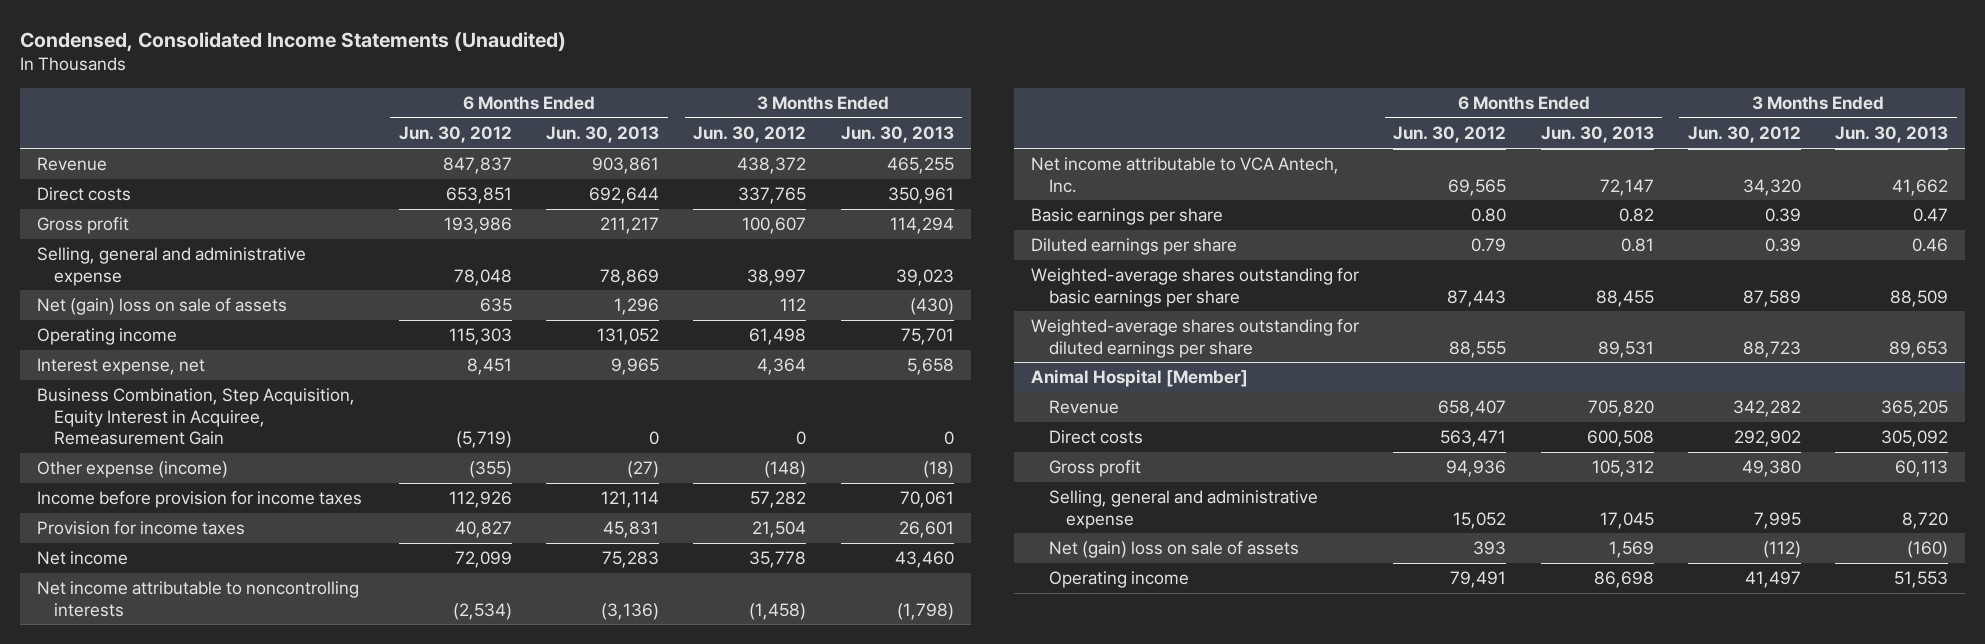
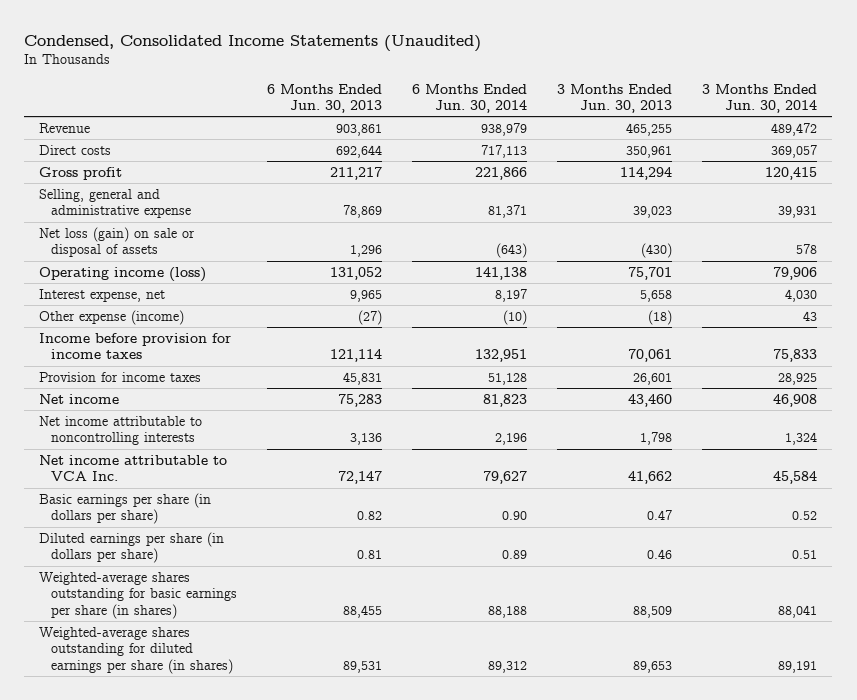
- | 6 Months Ended Jun. 30, 2012 | 6 Months Ended Jun. 30, 2013 | 3 Months Ended Jun. 30, 2012 | 3 Months Ended Jun. 30, 2013
+ | 6 Months Ended Jun. 30, 2013 | 6 Months Ended Jun. 30, 2014 | 3 Months Ended Jun. 30, 2013 | 3 Months Ended Jun. 30, 2014
- Net (gain) loss on sale of assets | 635 | 1,296 | 112 | (430)
- Operating income | 115,303 | 131,052 | 61,498 | 75,701
+ Net loss (gain) on sale or disposal of assets | 1,296 | (643) | (430) | 578
+ Operating income (loss) | 131,052 | 141,138 | 75,701 | 79,906
- Business Combination, Step Acquisition, Equity Interest in Acquiree, Remeasurement Gain | (5,719) | 0 | 0 | 0
- Net income attributable to noncontrolling interests | (2,534) | (3,136) | (1,458) | (1,798)
- Net income attributable to VCA Antech, Inc. | 69,565 | 72,147 | 34,320 | 41,662
- Basic earnings per share | 0.80 | 0.82 | 0.39 | 0.47
- Diluted earnings per share | 0.79 | 0.81 | 0.39 | 0.46
- Weighted-average shares outstanding for basic earnings per share | 87,443 | 88,455 | 87,589 | 88,509
- Weighted-average shares outstanding for diluted earnings per share | 88,555 | 89,531 | 88,723 | 89,653
- Animal Hospital [Member]
- Revenue | 658,407 | 705,820 | 342,282 | 365,205
- Direct costs | 563,471 | 600,508 | 292,902 | 305,092
- Gross profit | 94,936 | 105,312 | 49,380 | 60,113
- Selling, general and administrative expense | 15,052 | 17,045 | 7,995 | 8,720
- Net (gain) loss on sale of assets | 393 | 1,569 | (112) | (160)
- Operating income | 79,491 | 86,698 | 41,497 | 51,553
+ Net income attributable to noncontrolling interests | 3,136 | 2,196 | 1,798 | 1,324
+ Net income attributable to VCA Inc. | 72,147 | 79,627 | 41,662 | 45,584
+ Basic earnings per share (in dollars per share) | 0.82 | 0.90 | 0.47 | 0.52
+ Diluted earnings per share (in dollars per share) | 0.81 | 0.89 | 0.46 | 0.51
+ Weighted-average shares outstanding for basic earnings per share (in shares) | 88,455 | 88,188 | 88,509 | 88,041
+ Weighted-average shares outstanding for diluted earnings per share (in shares) | 89,531 | 89,312 | 89,653 | 89,191

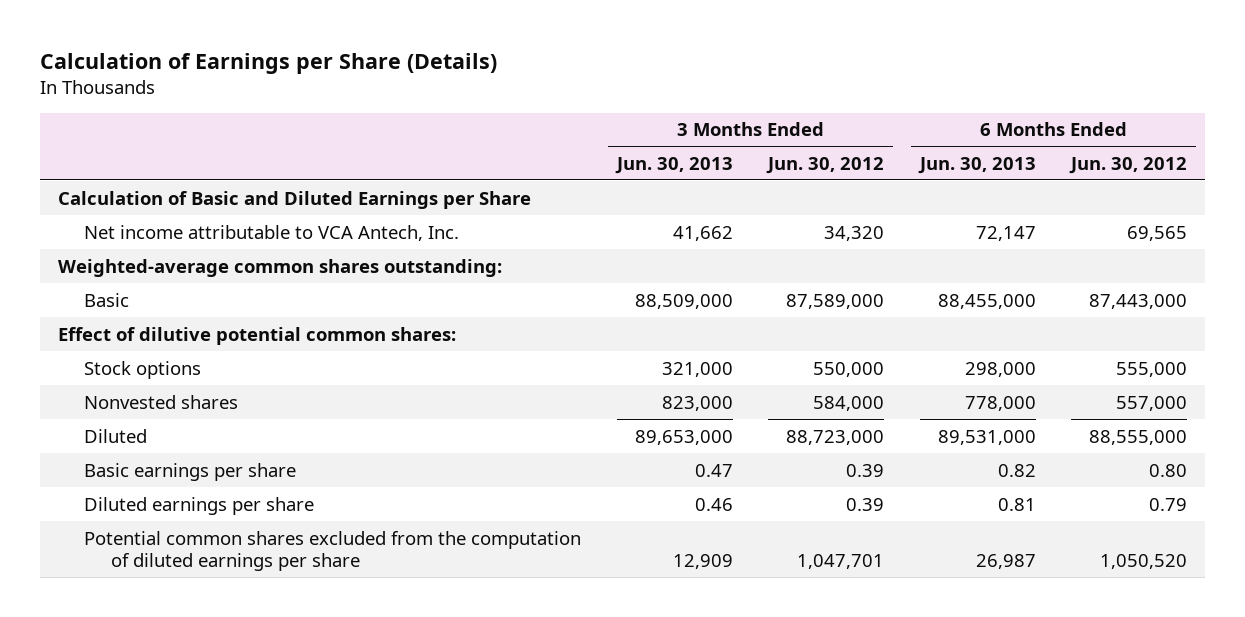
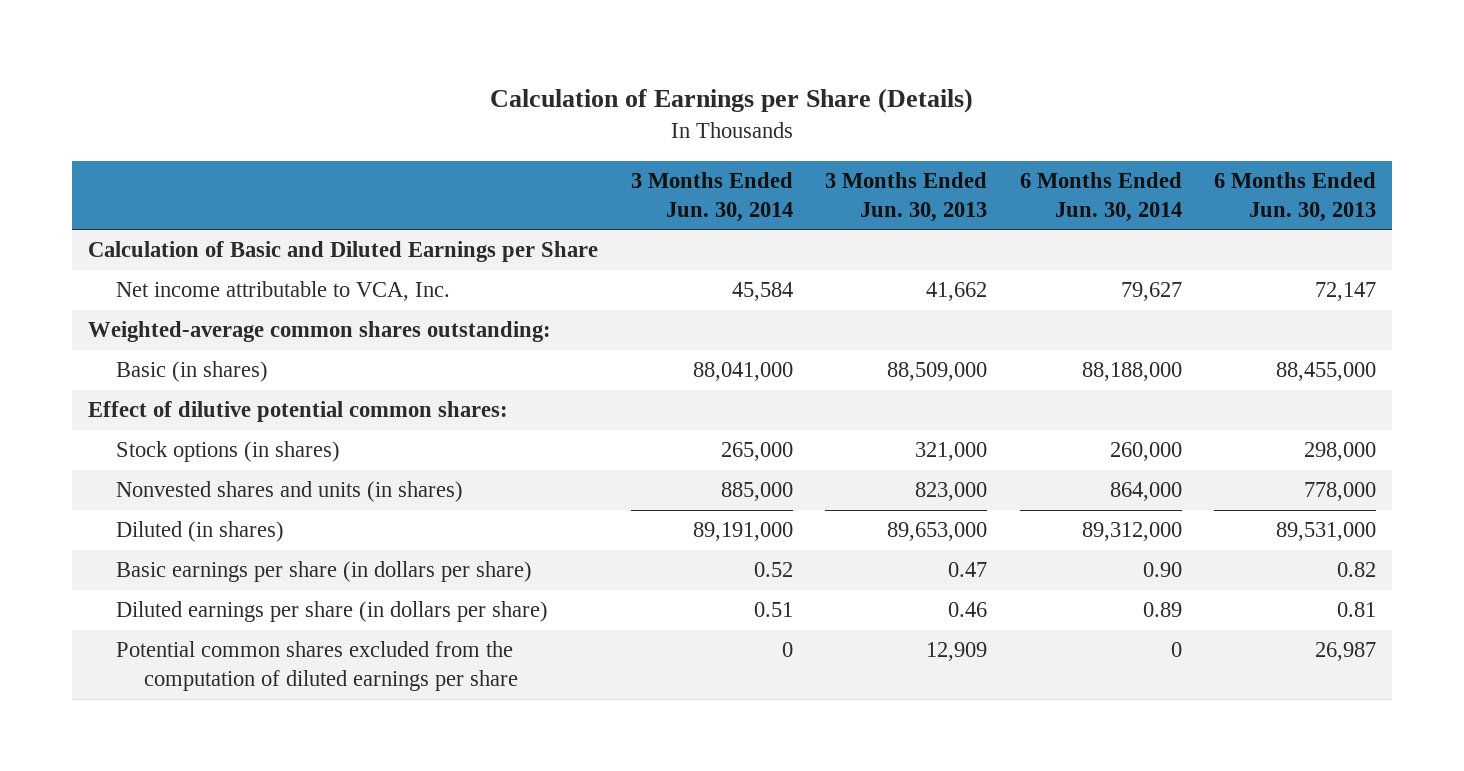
- | 3 Months Ended Jun. 30, 2013 | 3 Months Ended Jun. 30, 2012 | 6 Months Ended Jun. 30, 2013 | 6 Months Ended Jun. 30, 2012
+ | 3 Months Ended Jun. 30, 2014 | 3 Months Ended Jun. 30, 2013 | 6 Months Ended Jun. 30, 2014 | 6 Months Ended Jun. 30, 2013
- Net income attributable to VCA Antech, Inc. | 41,662 | 34,320 | 72,147 | 69,565
+ Net income attributable to VCA, Inc. | 45,584 | 41,662 | 79,627 | 72,147
- Basic | 88,509,000 | 87,589,000 | 88,455,000 | 87,443,000
+ Basic (in shares) | 88,041,000 | 88,509,000 | 88,188,000 | 88,455,000
- Stock options | 321,000 | 550,000 | 298,000 | 555,000
- Nonvested shares | 823,000 | 584,000 | 778,000 | 557,000
- Diluted | 89,653,000 | 88,723,000 | 89,531,000 | 88,555,000
- Basic earnings per share | 0.47 | 0.39 | 0.82 | 0.80
- Diluted earnings per share | 0.46 | 0.39 | 0.81 | 0.79
+ Stock options (in shares) | 265,000 | 321,000 | 260,000 | 298,000
+ Nonvested shares and units (in shares) | 885,000 | 823,000 | 864,000 | 778,000
+ Diluted (in shares) | 89,191,000 | 89,653,000 | 89,312,000 | 89,531,000
+ Basic earnings per share (in dollars per share) | 0.52 | 0.47 | 0.90 | 0.82
+ Diluted earnings per share (in dollars per share) | 0.51 | 0.46 | 0.89 | 0.81

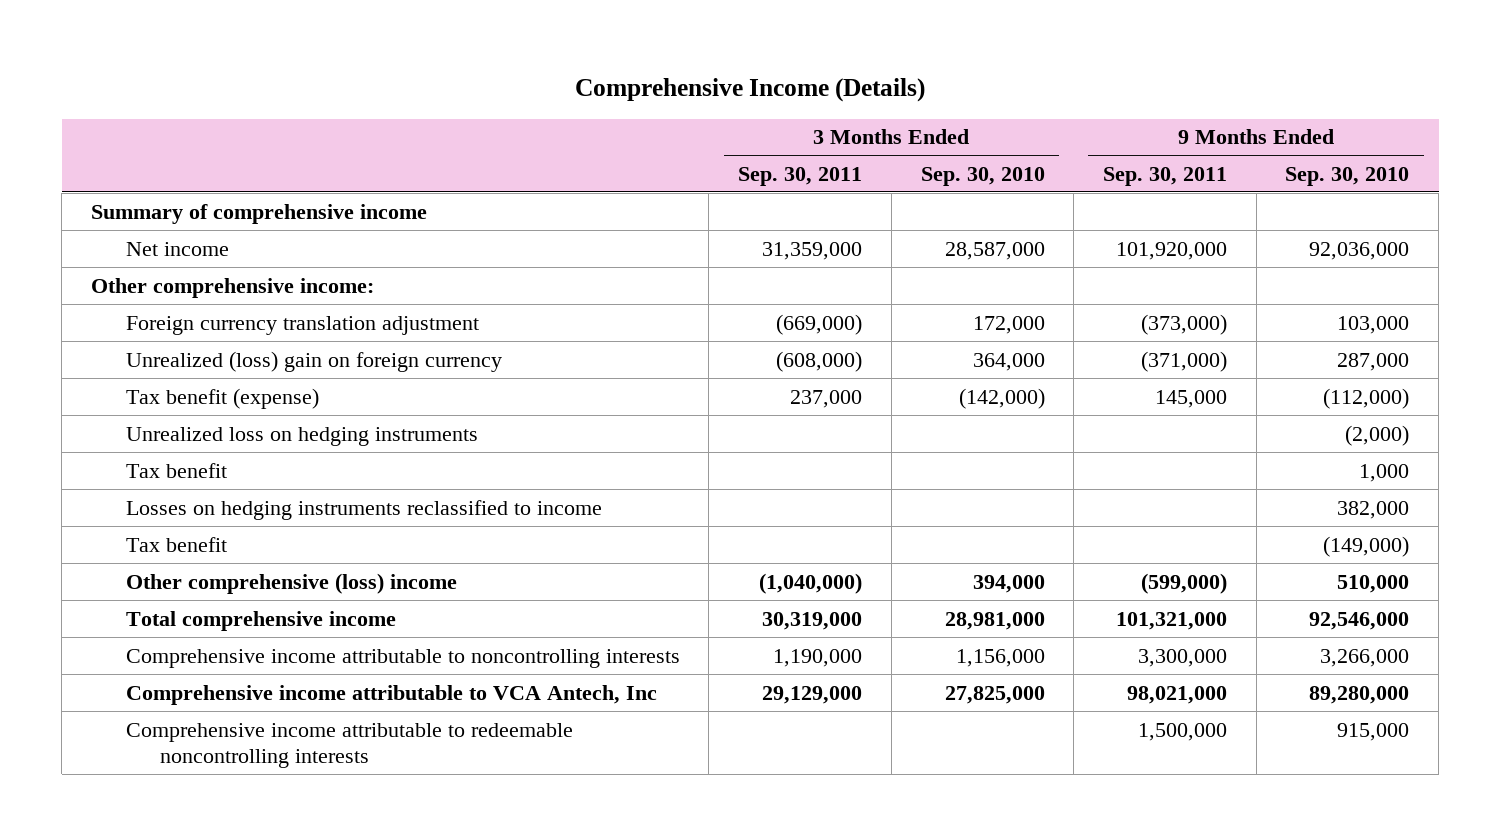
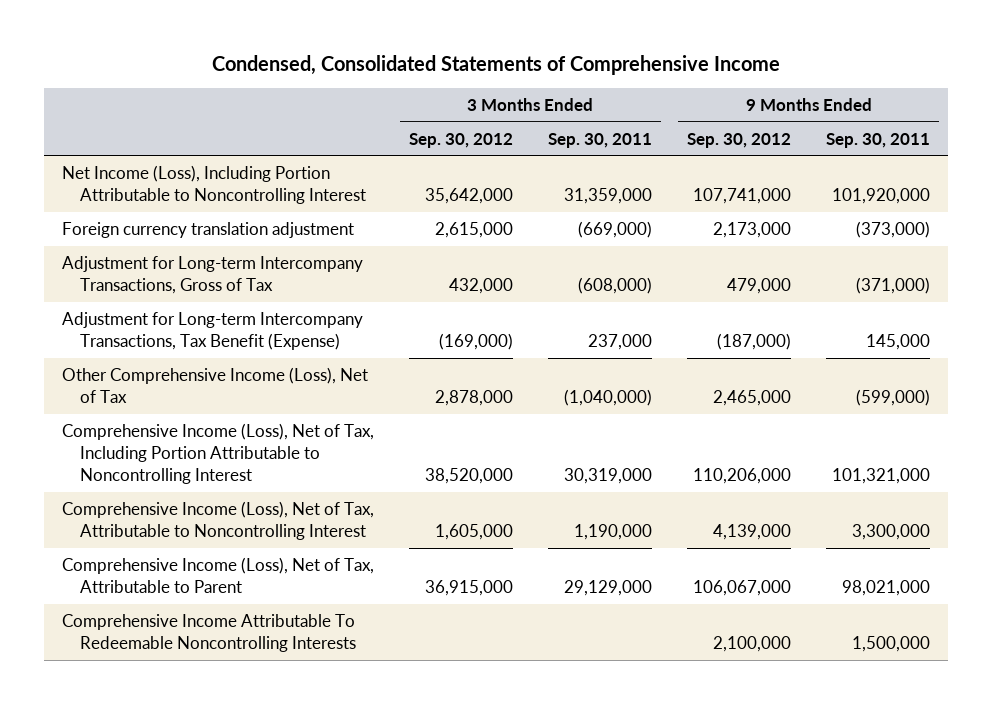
- Comprehensive Income (Details)
+ Condensed, Consolidated Statements of Comprehensive Income
- | 3 Months Ended Sep. 30, 2011 | 3 Months Ended Sep. 30, 2010 | 9 Months Ended Sep. 30, 2011 | 9 Months Ended Sep. 30, 2010
+ | 3 Months Ended Sep. 30, 2012 | 3 Months Ended Sep. 30, 2011 | 9 Months Ended Sep. 30, 2012 | 9 Months Ended Sep. 30, 2011
- Summary of comprehensive income
- Net income | 31,359,000 | 28,587,000 | 101,920,000 | 92,036,000
- Other comprehensive income:
+ Net Income (Loss), Including Portion Attributable to Noncontrolling Interest | 35,642,000 | 31,359,000 | 107,741,000 | 101,920,000
- Unrealized (loss) gain on foreign currency | (608,000) | 364,000 | (371,000) | 287,000
- Tax benefit (expense) | 237,000 | (142,000) | 145,000 | (112,000)
- Unrealized loss on hedging instruments | | | | (2,000)
- Tax benefit | | | | 1,000
- Losses on hedging instruments reclassified to income | | | | 382,000
- Tax benefit | | | | (149,000)
- Other comprehensive (loss) income | (1,040,000) | 394,000 | (599,000) | 510,000
- Total comprehensive income | 30,319,000 | 28,981,000 | 101,321,000 | 92,546,000
- Comprehensive income attributable to noncontrolling interests | 1,190,000 | 1,156,000 | 3,300,000 | 3,266,000
- Comprehensive income attributable to VCA Antech, Inc | 29,129,000 | 27,825,000 | 98,021,000 | 89,280,000
- Comprehensive income attributable to redeemable noncontrolling interests | | | 1,500,000 | 915,000
+ Adjustment for Long-term Intercompany Transactions, Gross of Tax | 432,000 | (608,000) | 479,000 | (371,000)
+ Adjustment for Long-term Intercompany Transactions, Tax Benefit (Expense) | (169,000) | 237,000 | (187,000) | 145,000
+ Other Comprehensive Income (Loss), Net of Tax | 2,878,000 | (1,040,000) | 2,465,000 | (599,000)
+ Comprehensive Income (Loss), Net of Tax, Including Portion Attributable to Noncontrolling Interest | 38,520,000 | 30,319,000 | 110,206,000 | 101,321,000
+ Comprehensive Income (Loss), Net of Tax, Attributable to Noncontrolling Interest | 1,605,000 | 1,190,000 | 4,139,000 | 3,300,000
+ Comprehensive Income (Loss), Net of Tax, Attributable to Parent | 36,915,000 | 29,129,000 | 106,067,000 | 98,021,000
+ Comprehensive Income Attributable To Redeemable Noncontrolling Interests | | | 2,100,000 | 1,500,000

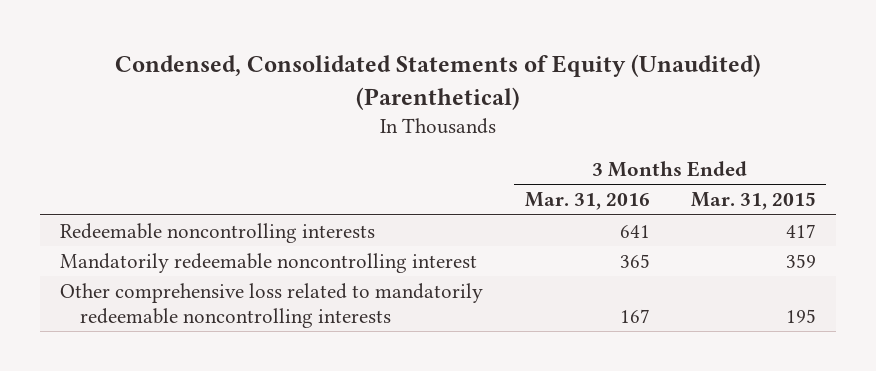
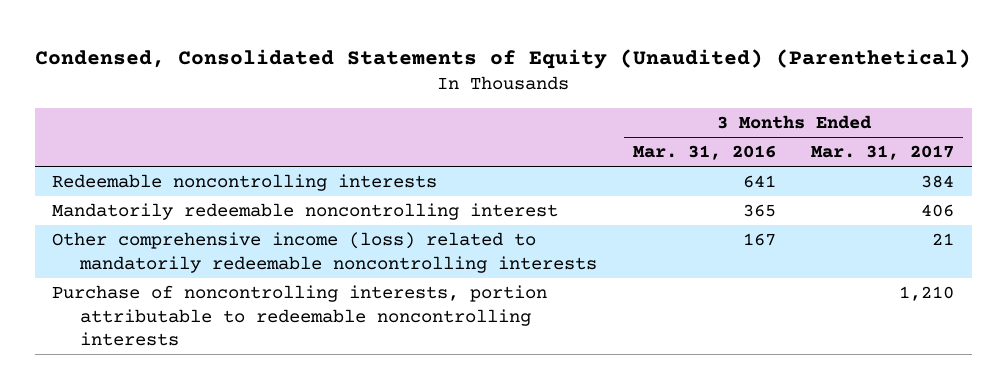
- | 3 Months Ended Mar. 31, 2016 | 3 Months Ended Mar. 31, 2015
+ | 3 Months Ended Mar. 31, 2016 | 3 Months Ended Mar. 31, 2017
- Other comprehensive loss related to mandatorily redeemable noncontrolling interests | 167 | 195
+ Other comprehensive income (loss) related to mandatorily redeemable noncontrolling interests | 167 | 21
+ Purchase of noncontrolling interests, portion attributable to redeemable noncontrolling interests | | 1,210

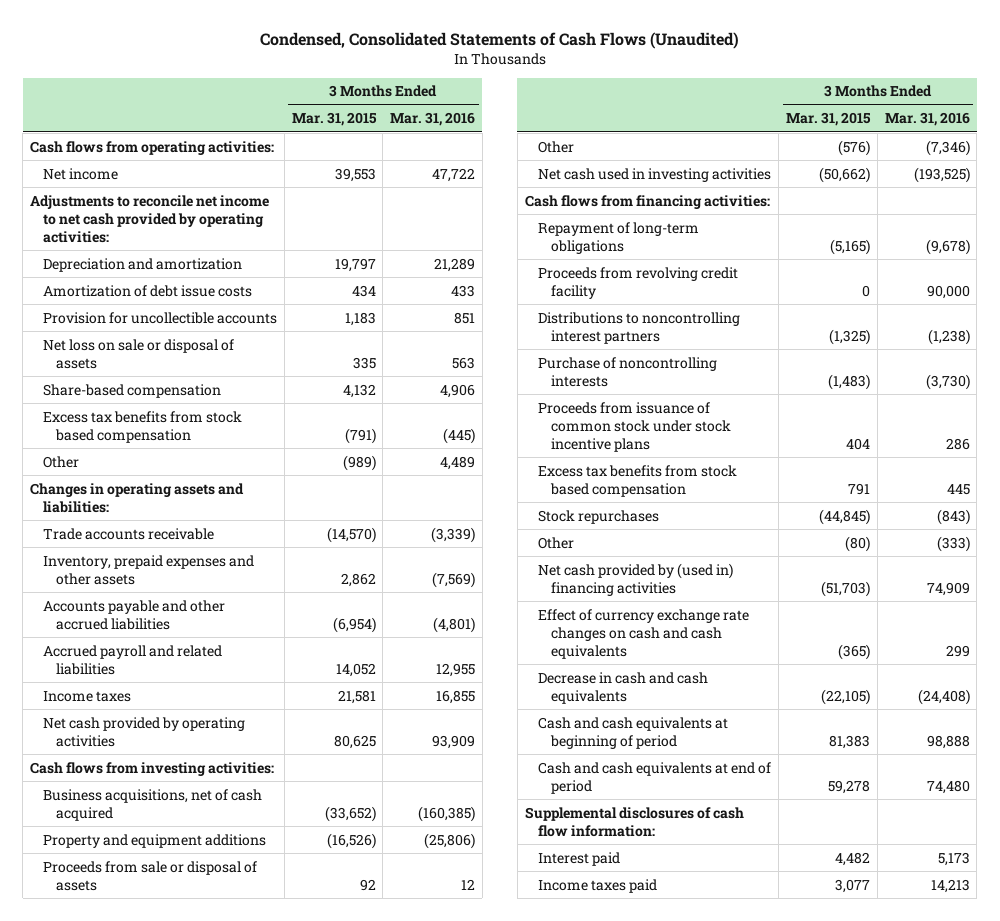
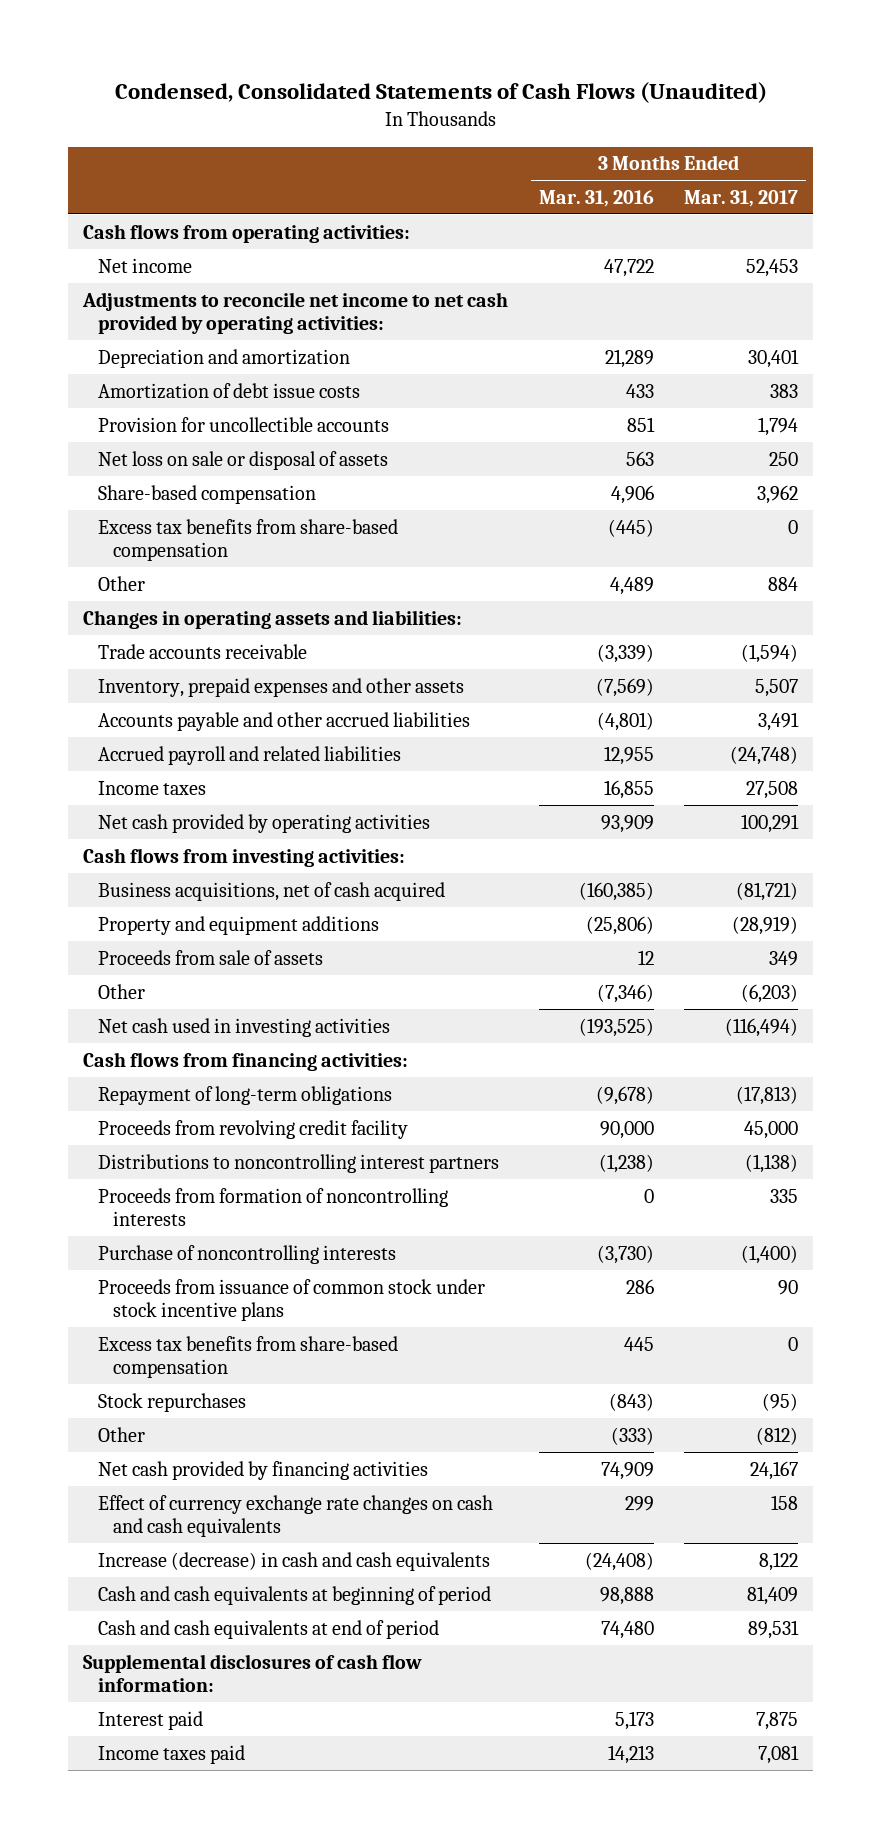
- | 3 Months Ended Mar. 31, 2015 | 3 Months Ended Mar. 31, 2016
+ | 3 Months Ended Mar. 31, 2016 | 3 Months Ended Mar. 31, 2017
- Excess tax benefits from stock based compensation | (791) | (445)
+ Excess tax benefits from share-based compensation | (445) | 0
- Proceeds from sale or disposal of assets | 92 | 12
+ Proceeds from sale of assets | 12 | 349
+ Proceeds from formation of noncontrolling interests | 0 | 335
- Excess tax benefits from stock based compensation | 791 | 445
+ Excess tax benefits from share-based compensation | 445 | 0
- Net cash provided by (used in) financing activities | (51,703) | 74,909
+ Net cash provided by financing activities | 74,909 | 24,167
- Decrease in cash and cash equivalents | (22,105) | (24,408)
+ Increase (decrease) in cash and cash equivalents | (24,408) | 8,122

